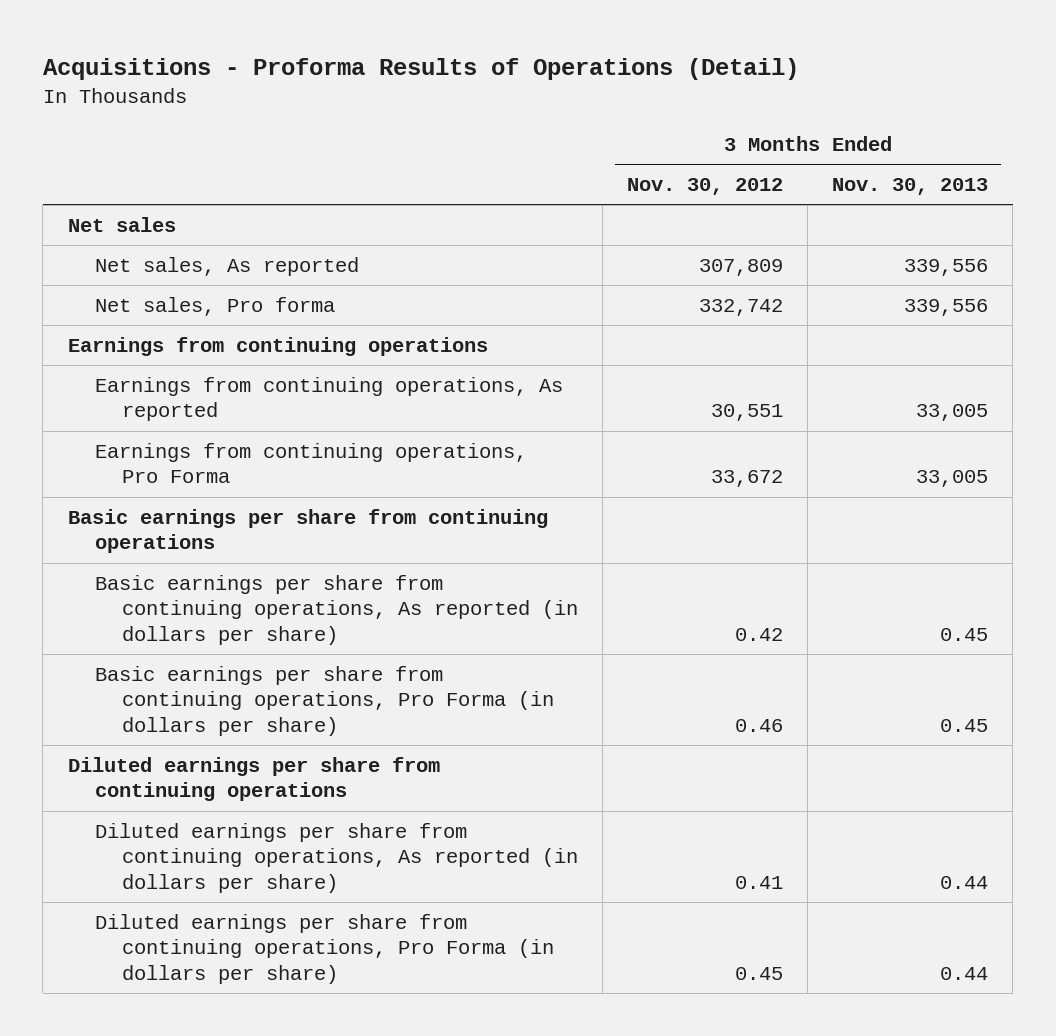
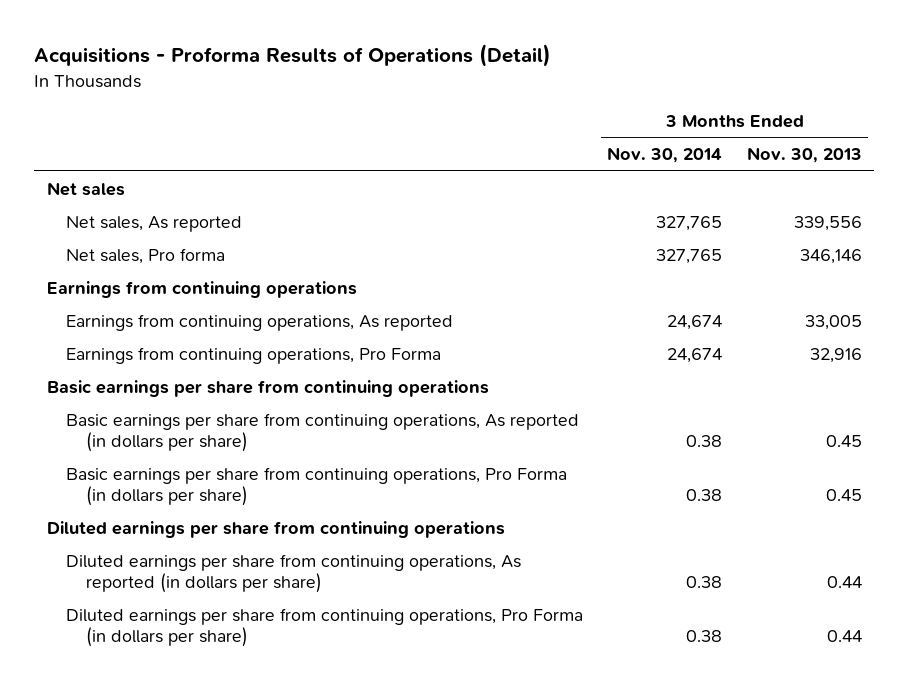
- | 3 Months Ended Nov. 30, 2012 | 3 Months Ended Nov. 30, 2013
+ | 3 Months Ended Nov. 30, 2014 | 3 Months Ended Nov. 30, 2013
- Net sales, Pro forma | 332,742 | 339,556
+ Net sales, Pro forma | 327,765 | 346,146
- Earnings from continuing operations, Pro Forma | 33,672 | 33,005
+ Earnings from continuing operations, Pro Forma | 24,674 | 32,916

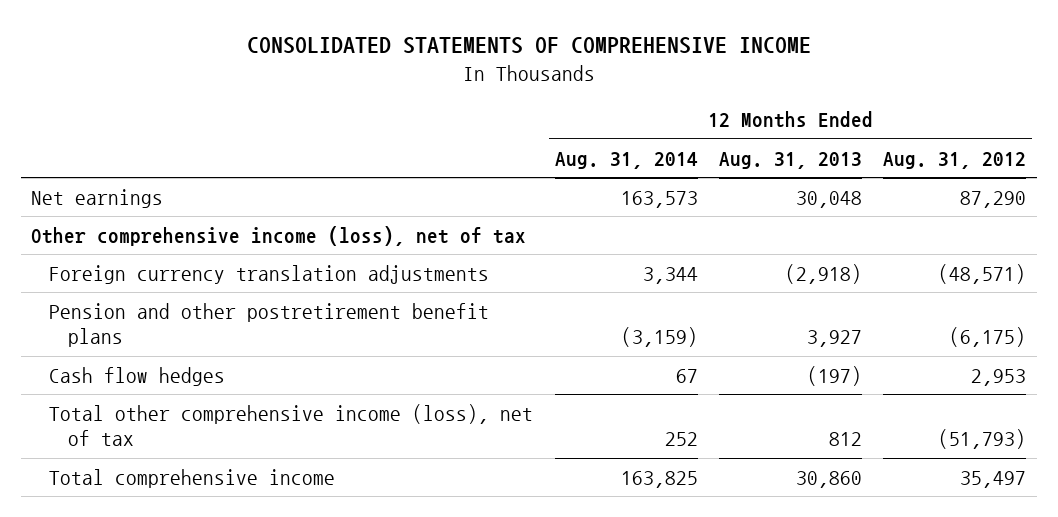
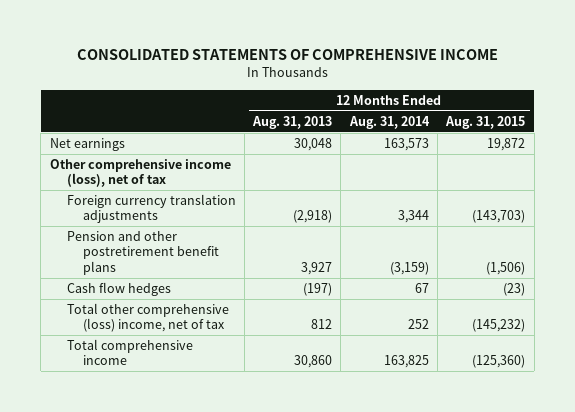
- | 12 Months Ended Aug. 31, 2014 | 12 Months Ended Aug. 31, 2013 | 12 Months Ended Aug. 31, 2012
+ | 12 Months Ended Aug. 31, 2013 | 12 Months Ended Aug. 31, 2014 | 12 Months Ended Aug. 31, 2015
- Total other comprehensive income (loss), net of tax | 252 | 812 | (51,793)
+ Total other comprehensive (loss) income, net of tax | 812 | 252 | (145,232)

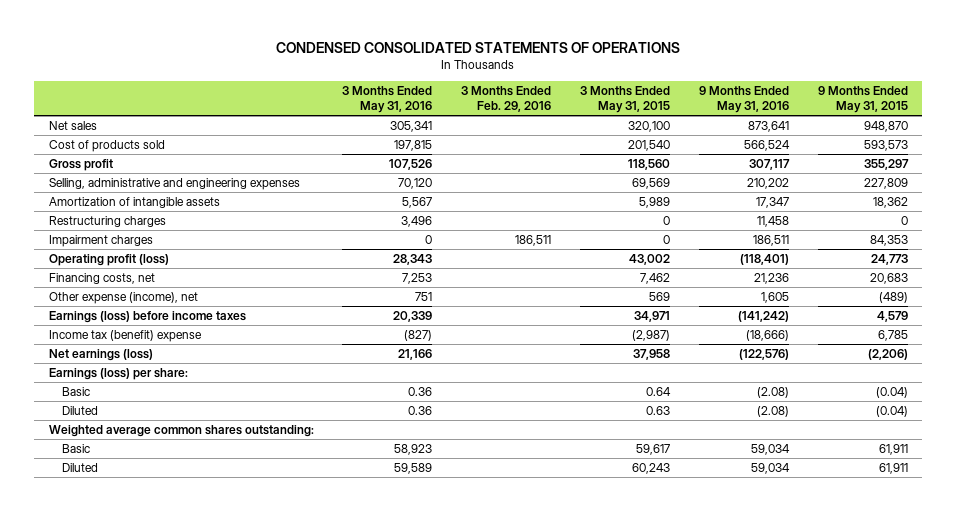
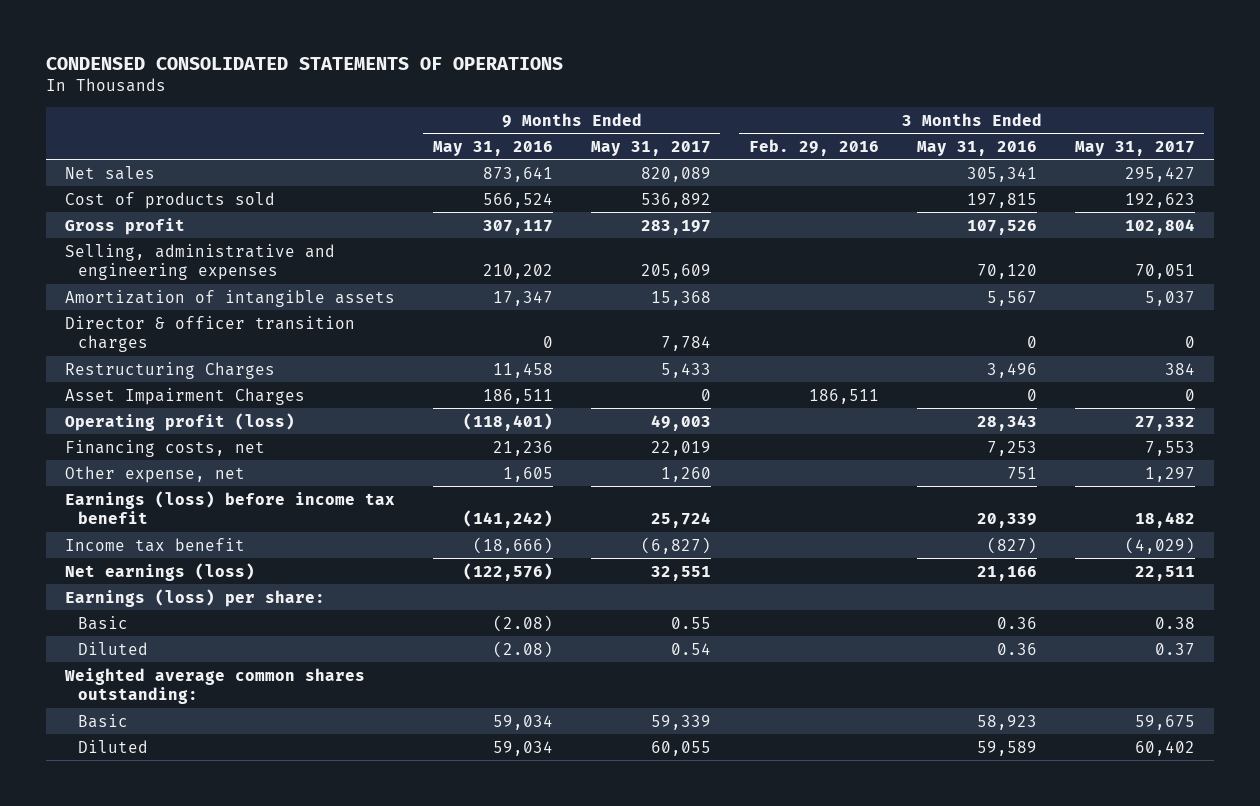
- | 3 Months Ended May 31, 2016 | 3 Months Ended Feb. 29, 2016 | 3 Months Ended May 31, 2015 | 9 Months Ended May 31, 2016 | 9 Months Ended May 31, 2015
+ | 9 Months Ended May 31, 2016 | 9 Months Ended May 31, 2017 | 3 Months Ended Feb. 29, 2016 | 3 Months Ended May 31, 2016 | 3 Months Ended May 31, 2017
- Restructuring charges | 3,496 | | 0 | 11,458 | 0
- Impairment charges | 0 | 186,511 | 0 | 186,511 | 84,353
+ Director & officer transition charges | 0 | 7,784 | | 0 | 0
+ Restructuring Charges | 11,458 | 5,433 | | 3,496 | 384
+ Asset Impairment Charges | 186,511 | 0 | 186,511 | 0 | 0
- Other expense (income), net | 751 | | 569 | 1,605 | (489)
- Earnings (loss) before income taxes | 20,339 | | 34,971 | (141,242) | 4,579
- Income tax (benefit) expense | (827) | | (2,987) | (18,666) | 6,785
+ Other expense, net | 1,605 | 1,260 | | 751 | 1,297
+ Earnings (loss) before income tax benefit | (141,242) | 25,724 | | 20,339 | 18,482
+ Income tax benefit | (18,666) | (6,827) | | (827) | (4,029)

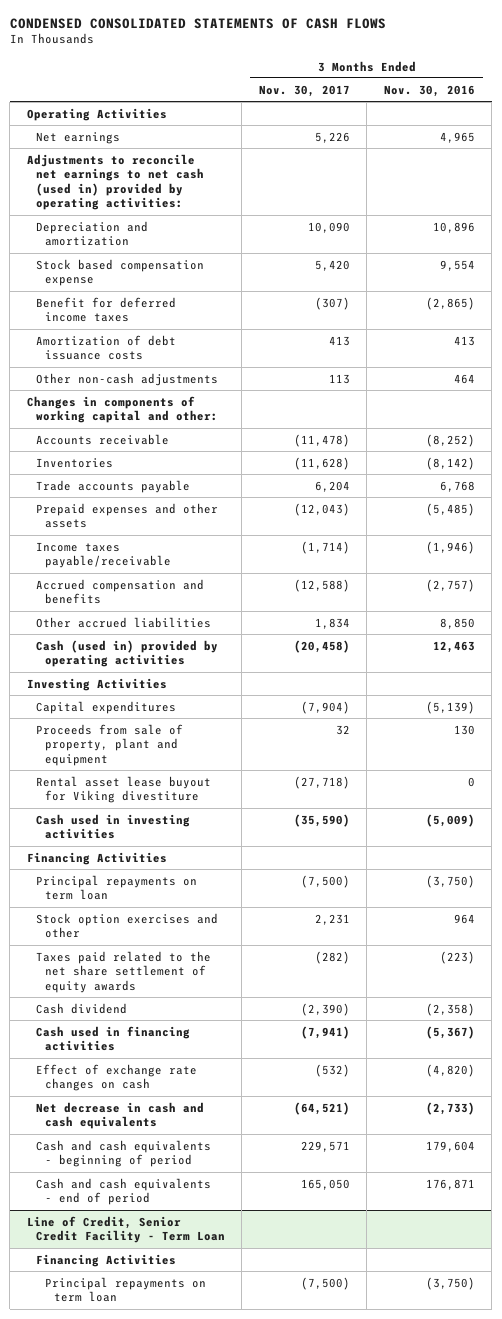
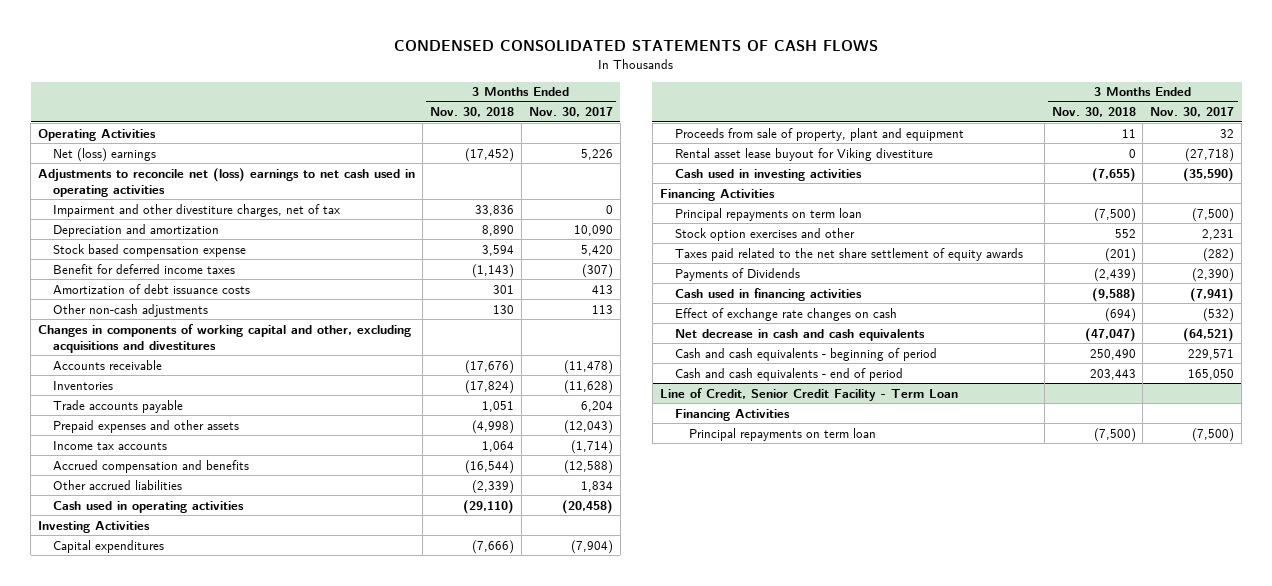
- | 3 Months Ended Nov. 30, 2017 | 3 Months Ended Nov. 30, 2016
+ | 3 Months Ended Nov. 30, 2018 | 3 Months Ended Nov. 30, 2017
- Net earnings | 5,226 | 4,965
- Adjustments to reconcile net earnings to net cash (used in) provided by operating activities:
+ Net (loss) earnings | (17,452) | 5,226
+ Adjustments to reconcile net (loss) earnings to net cash used in operating activities
+ Impairment and other divestiture charges, net of tax | 33,836 | 0
- Changes in components of working capital and other:
+ Changes in components of working capital and other, excluding acquisitions and divestitures
- Income taxes payable/receivable | (1,714) | (1,946)
+ Income tax accounts | 1,064 | (1,714)
- Cash (used in) provided by operating activities | (20,458) | 12,463
+ Cash used in operating activities | (29,110) | (20,458)
- Cash dividend | (2,390) | (2,358)
+ Payments of Dividends | (2,439) | (2,390)

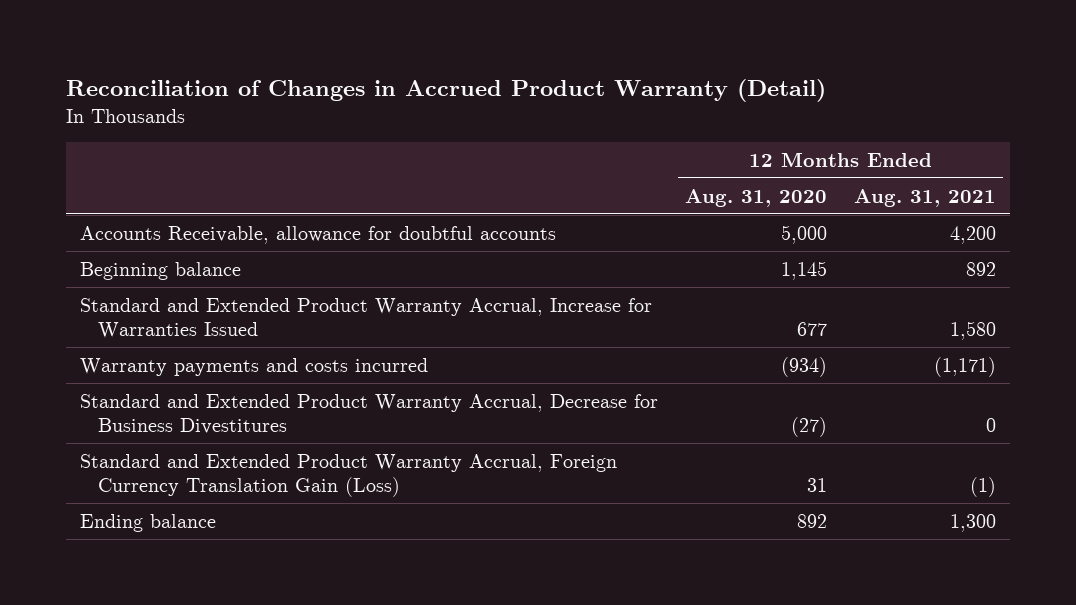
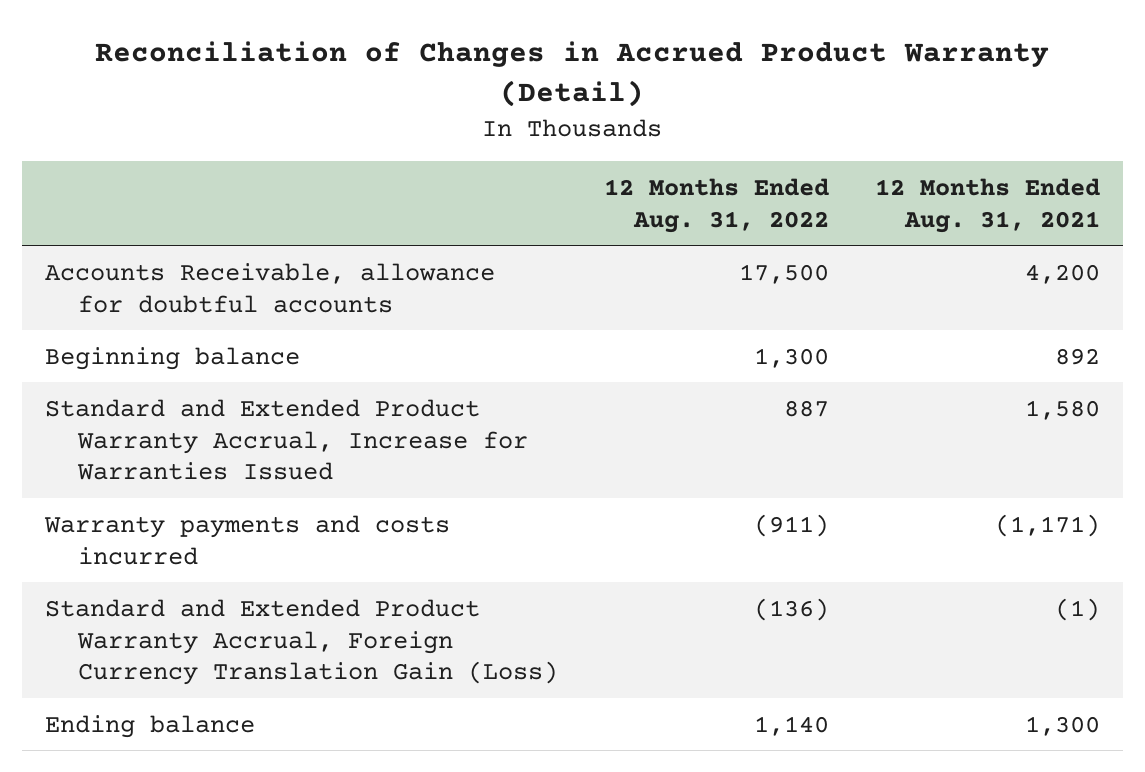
- | 12 Months Ended Aug. 31, 2020 | 12 Months Ended Aug. 31, 2021
+ | 12 Months Ended Aug. 31, 2022 | 12 Months Ended Aug. 31, 2021
- Standard and Extended Product Warranty Accrual, Decrease for Business Divestitures | (27) | 0

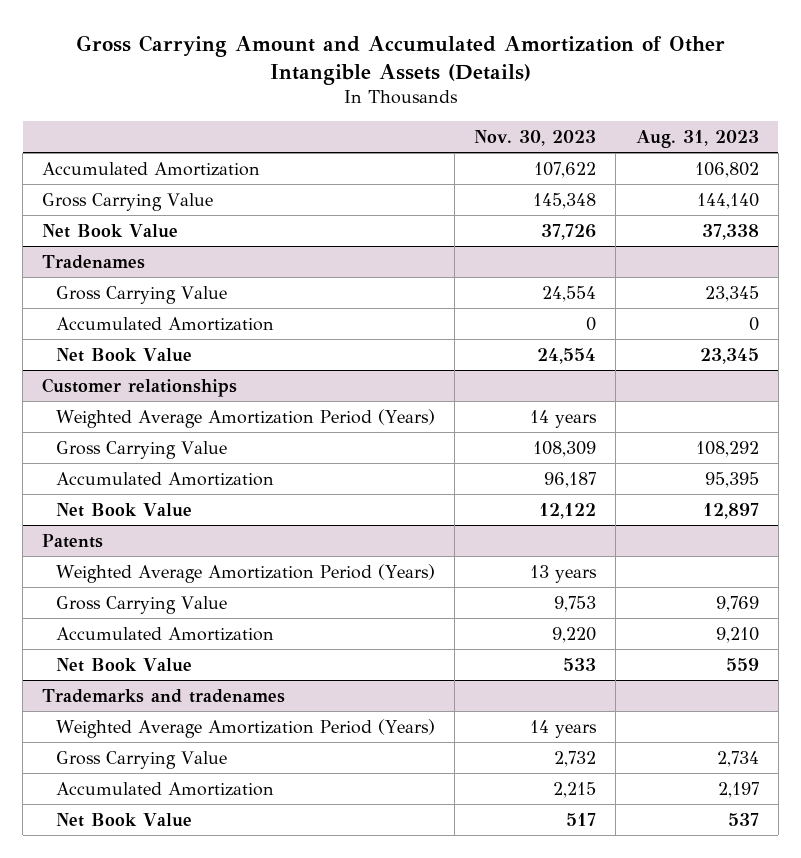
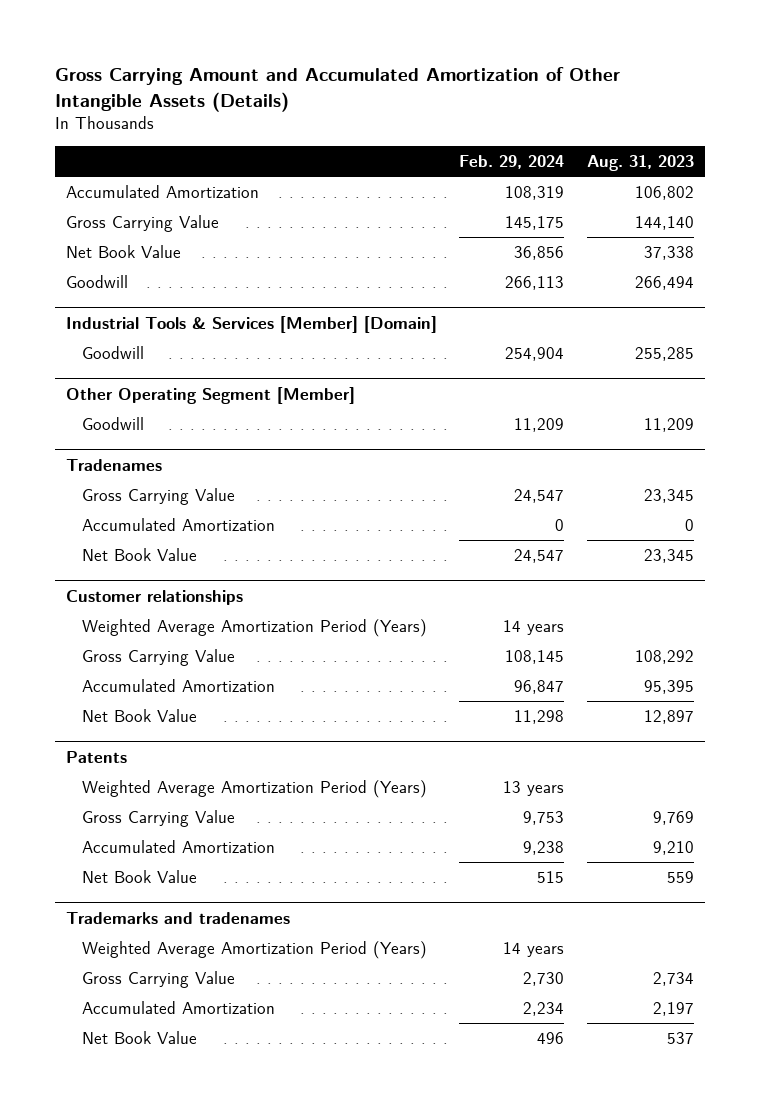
- | Nov. 30, 2023 | Aug. 31, 2023
+ | Feb. 29, 2024 | Aug. 31, 2023
+ Goodwill | 266,113 | 266,494
+ Industrial Tools & Services [Member] [Domain]
+ Goodwill | 254,904 | 255,285
+ Other Operating Segment [Member]
+ Goodwill | 11,209 | 11,209

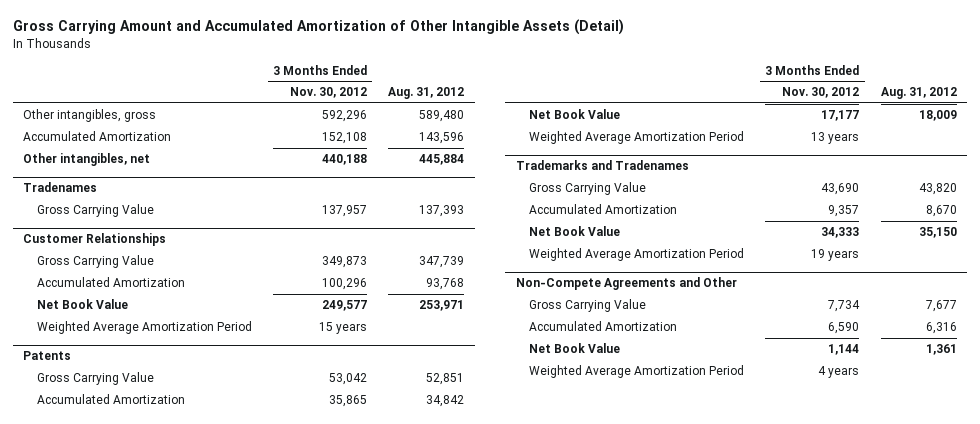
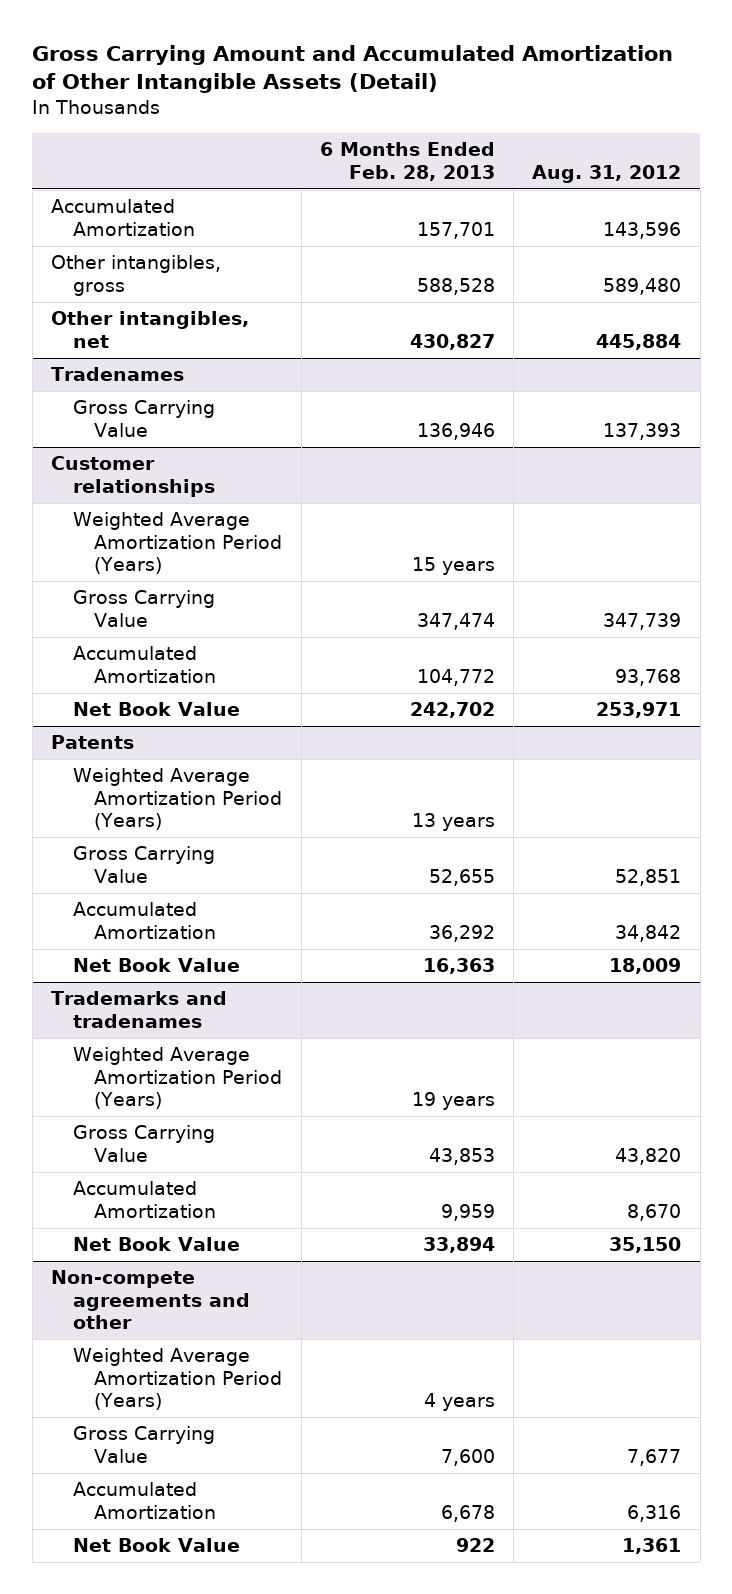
- | 3 Months Ended Nov. 30, 2012 | Aug. 31, 2012
+ | 6 Months Ended Feb. 28, 2013 | Aug. 31, 2012
moved down: Other intangibles, gross | 588,528 | 589,480
- Customer Relationships
+ Customer relationships
+ Weighted Average Amortization Period (Years) | 15 years |
- Weighted Average Amortization Period | 15 years |
@ Patents
+ Weighted Average Amortization Period (Years) | 13 years |
- Weighted Average Amortization Period | 13 years |
- Trademarks and Tradenames
+ Trademarks and tradenames
+ Weighted Average Amortization Period (Years) | 19 years |
- Weighted Average Amortization Period | 19 years |
- Non-Compete Agreements and Other
+ Non-compete agreements and other
+ Weighted Average Amortization Period (Years) | 4 years |
- Weighted Average Amortization Period | 4 years |

